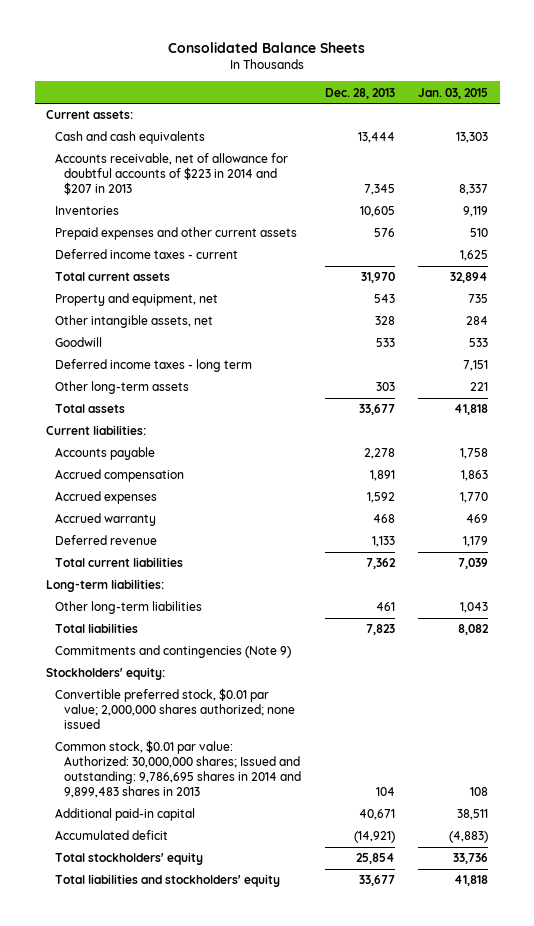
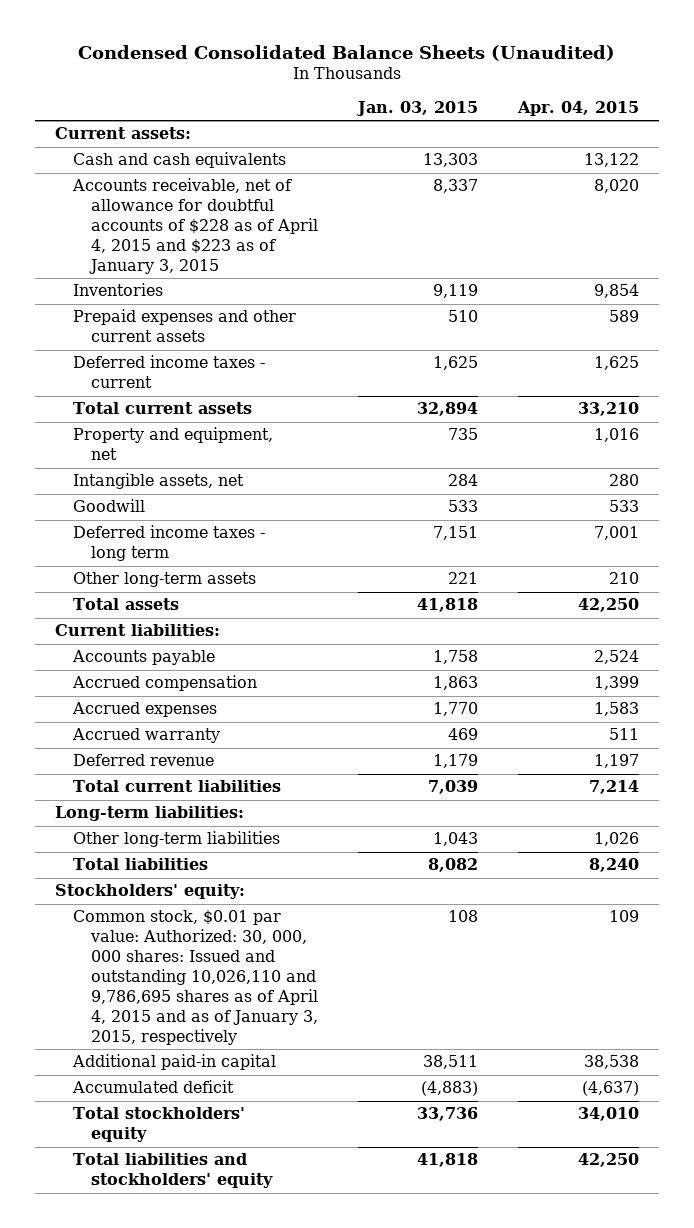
- Consolidated Balance Sheets
+ Condensed Consolidated Balance Sheets (Unaudited)
- | Dec. 28, 2013 | Jan. 03, 2015
+ | Jan. 03, 2015 | Apr. 04, 2015
- Accounts receivable, net of allowance for doubtful accounts of $223 in 2014 and $207 in 2013 | 7,345 | 8,337
+ Accounts receivable, net of allowance for doubtful accounts of $228 as of April 4, 2015 and $223 as of January 3, 2015 | 8,337 | 8,020
- Other intangible assets, net | 328 | 284
+ Intangible assets, net | 284 | 280
- Commitments and contingencies (Note 9)
- Convertible preferred stock, $0.01 par value; 2,000,000 shares authorized; none issued
- Common stock, $0.01 par value: Authorized: 30,000,000 shares; Issued and outstanding: 9,786,695 shares in 2014 and 9,899,483 shares in 2013 | 104 | 108
+ Common stock, $0.01 par value: Authorized: 30, 000, 000 shares: Issued and outstanding 10,026,110 and 9,786,695 shares as of April 4, 2015 and as of January 3, 2015, respectively | 108 | 109

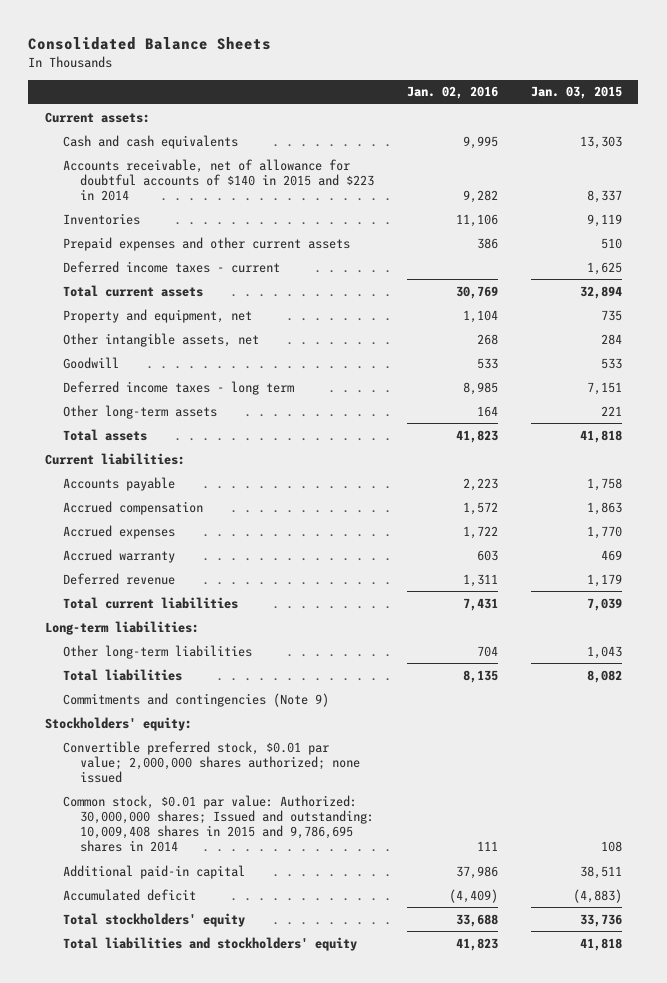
- Condensed Consolidated Balance Sheets (Unaudited)
+ Consolidated Balance Sheets
- | Jan. 03, 2015 | Apr. 04, 2015
+ | Jan. 02, 2016 | Jan. 03, 2015
- Accounts receivable, net of allowance for doubtful accounts of $228 as of April 4, 2015 and $223 as of January 3, 2015 | 8,337 | 8,020
+ Accounts receivable, net of allowance for doubtful accounts of $140 in 2015 and $223 in 2014 | 9,282 | 8,337
- Intangible assets, net | 284 | 280
+ Other intangible assets, net | 268 | 284
+ Commitments and contingencies (Note 9)
- Common stock, $0.01 par value: Authorized: 30, 000, 000 shares: Issued and outstanding 10,026,110 and 9,786,695 shares as of April 4, 2015 and as of January 3, 2015, respectively | 108 | 109
+ Convertible preferred stock, $0.01 par value; 2,000,000 shares authorized; none issued
+ Common stock, $0.01 par value: Authorized: 30,000,000 shares; Issued and outstanding: 10,009,408 shares in 2015 and 9,786,695 shares in 2014 | 111 | 108

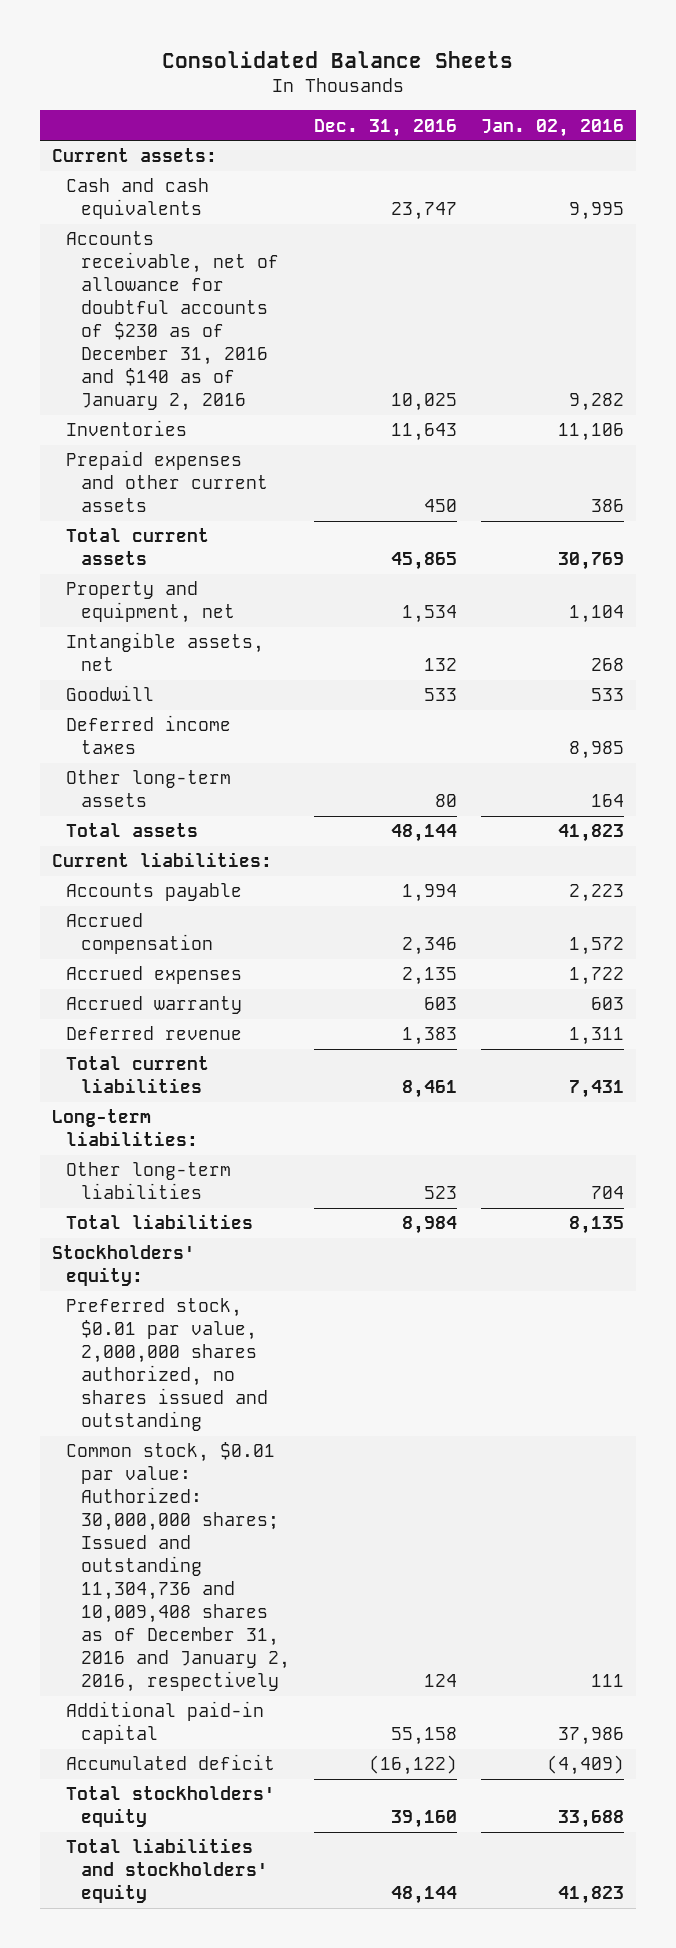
- | Jan. 02, 2016 | Jan. 03, 2015
+ | Dec. 31, 2016 | Jan. 02, 2016
- Accounts receivable, net of allowance for doubtful accounts of $140 in 2015 and $223 in 2014 | 9,282 | 8,337
+ Accounts receivable, net of allowance for doubtful accounts of $230 as of December 31, 2016 and $140 as of January 2, 2016 | 10,025 | 9,282
- Deferred income taxes - current | | 1,625
- Other intangible assets, net | 268 | 284
+ Intangible assets, net | 132 | 268
- Deferred income taxes - long term | 8,985 | 7,151
+ Deferred income taxes | | 8,985
- Commitments and contingencies (Note 9)
- Convertible preferred stock, $0.01 par value; 2,000,000 shares authorized; none issued
- Common stock, $0.01 par value: Authorized: 30,000,000 shares; Issued and outstanding: 10,009,408 shares in 2015 and 9,786,695 shares in 2014 | 111 | 108
+ Preferred stock, $0.01 par value, 2,000,000 shares authorized, no shares issued and outstanding
+ Common stock, $0.01 par value: Authorized: 30,000,000 shares; Issued and outstanding 11,304,736 and 10,009,408 shares as of December 31, 2016 and January 2, 2016, respectively | 124 | 111

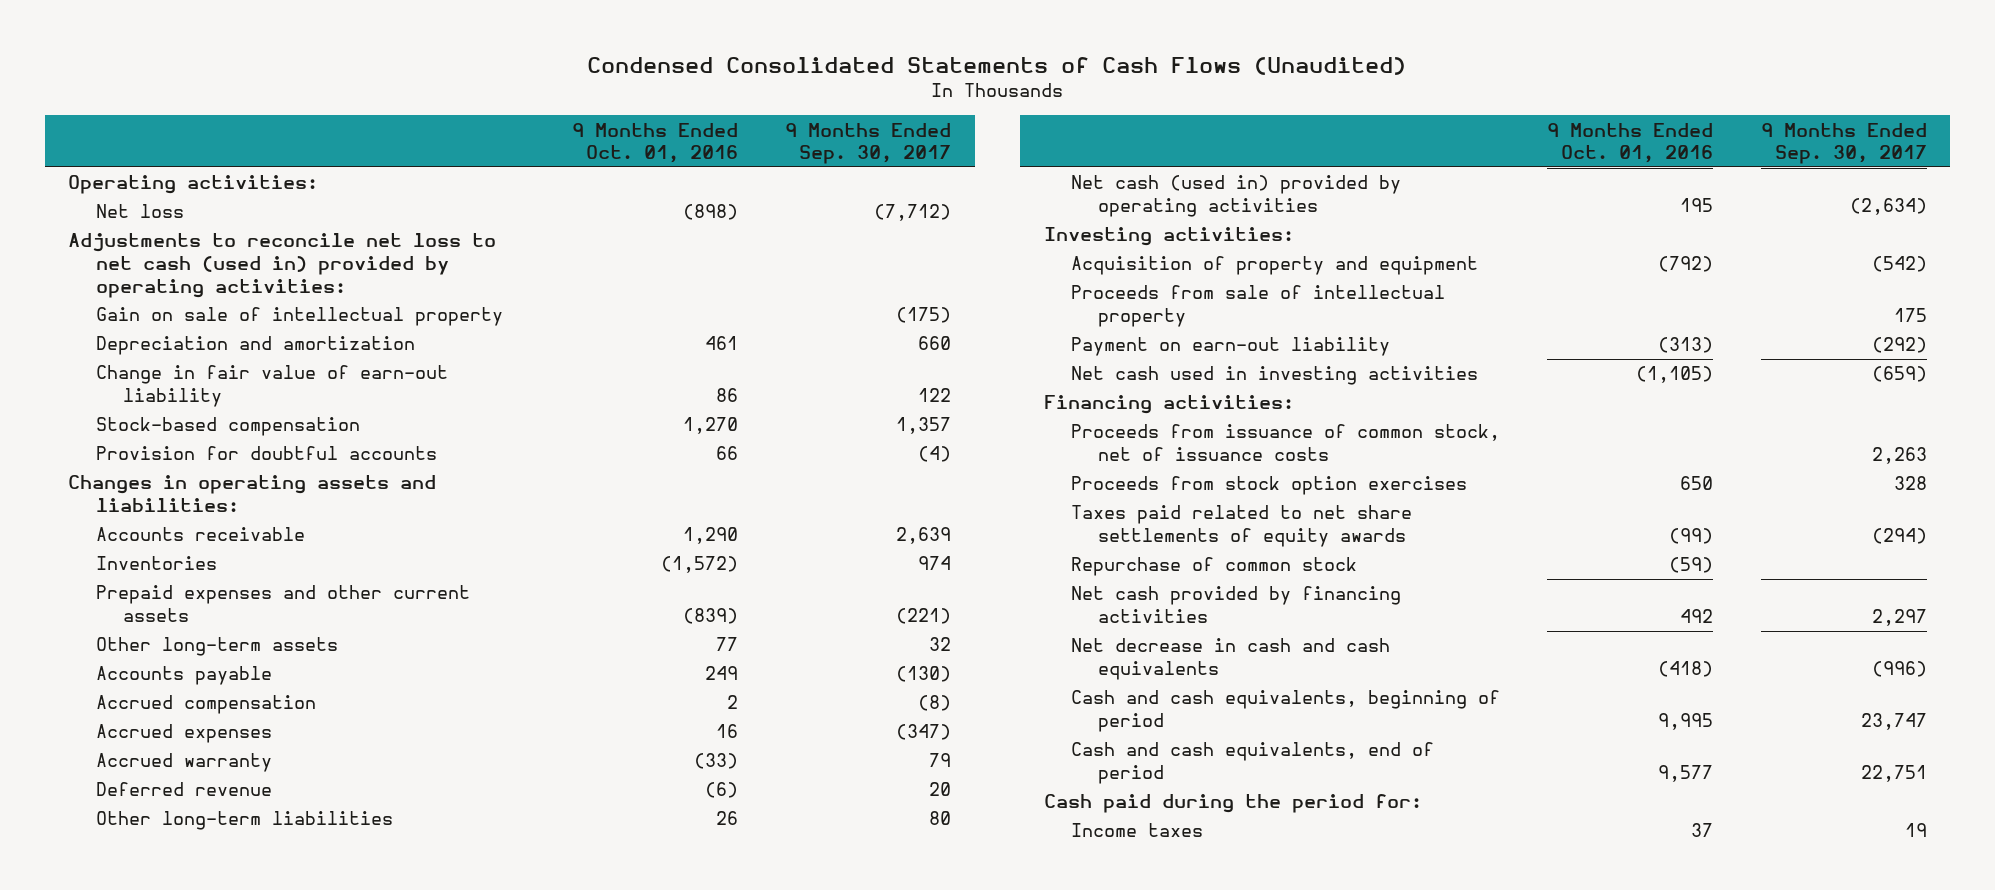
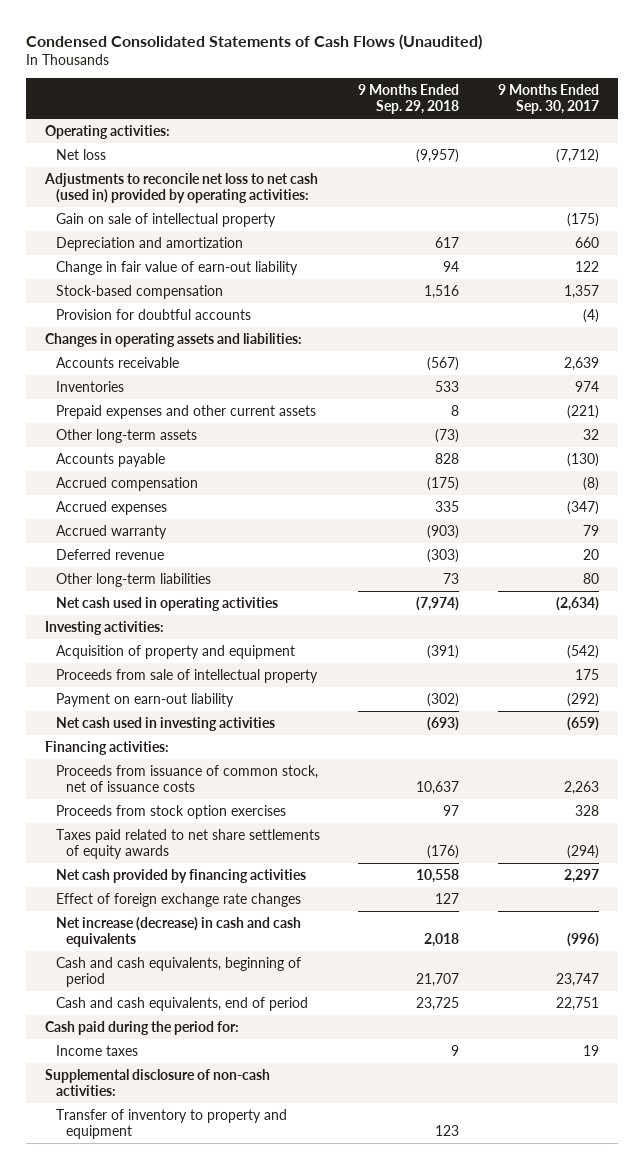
- | 9 Months Ended Oct. 01, 2016 | 9 Months Ended Sep. 30, 2017
+ | 9 Months Ended Sep. 29, 2018 | 9 Months Ended Sep. 30, 2017
- Net cash (used in) provided by operating activities | 195 | (2,634)
+ Net cash used in operating activities | (7,974) | (2,634)
- Repurchase of common stock | (59) |
- Net decrease in cash and cash equivalents | (418) | (996)
+ Effect of foreign exchange rate changes | 127 |
+ Net increase (decrease) in cash and cash equivalents | 2,018 | (996)
+ Supplemental disclosure of non-cash activities:
+ Transfer of inventory to property and equipment | 123 |

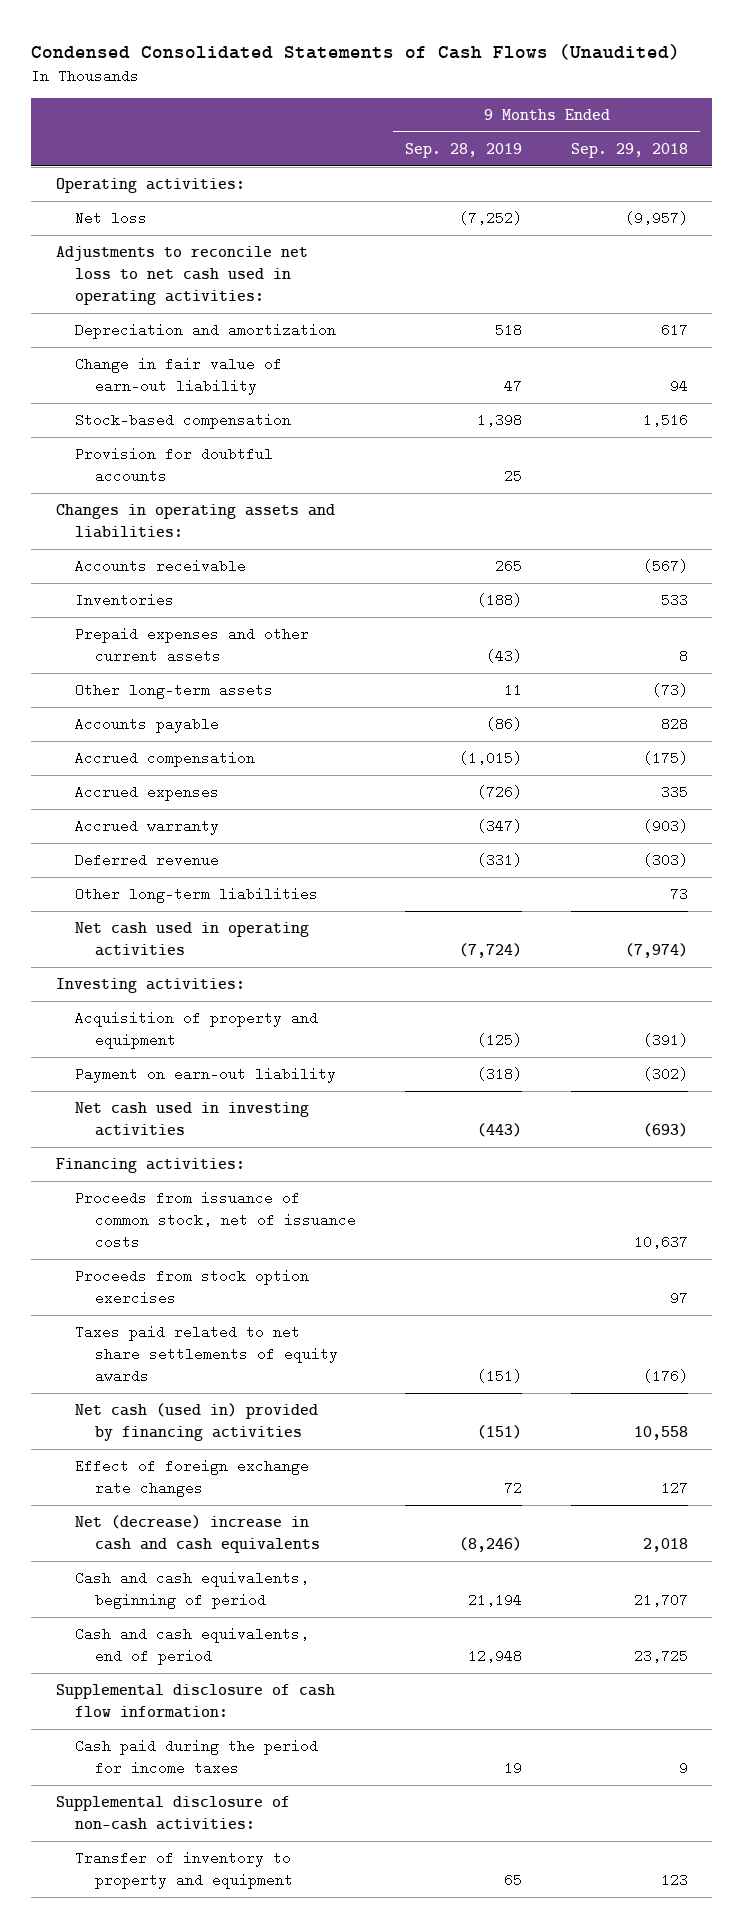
- | 9 Months Ended Sep. 29, 2018 | 9 Months Ended Sep. 30, 2017
+ | 9 Months Ended Sep. 28, 2019 | 9 Months Ended Sep. 29, 2018
- Adjustments to reconcile net loss to net cash (used in) provided by operating activities:
- Gain on sale of intellectual property | | (175)
+ Adjustments to reconcile net loss to net cash used in operating activities:
- Proceeds from sale of intellectual property | | 175
- Net cash provided by financing activities | 10,558 | 2,297
+ Net cash (used in) provided by financing activities | (151) | 10,558
- Net increase (decrease) in cash and cash equivalents | 2,018 | (996)
+ Net (decrease) increase in cash and cash equivalents | (8,246) | 2,018
- Cash paid during the period for:
- Income taxes | 9 | 19
+ Supplemental disclosure of cash flow information:
+ Cash paid during the period for income taxes | 19 | 9

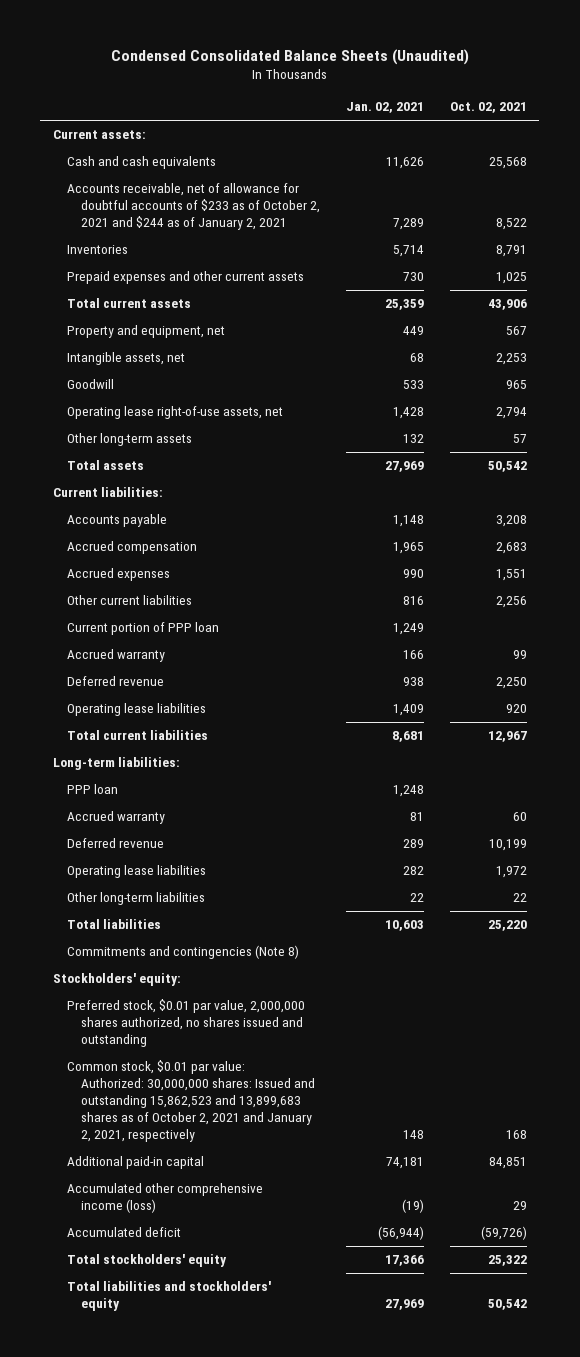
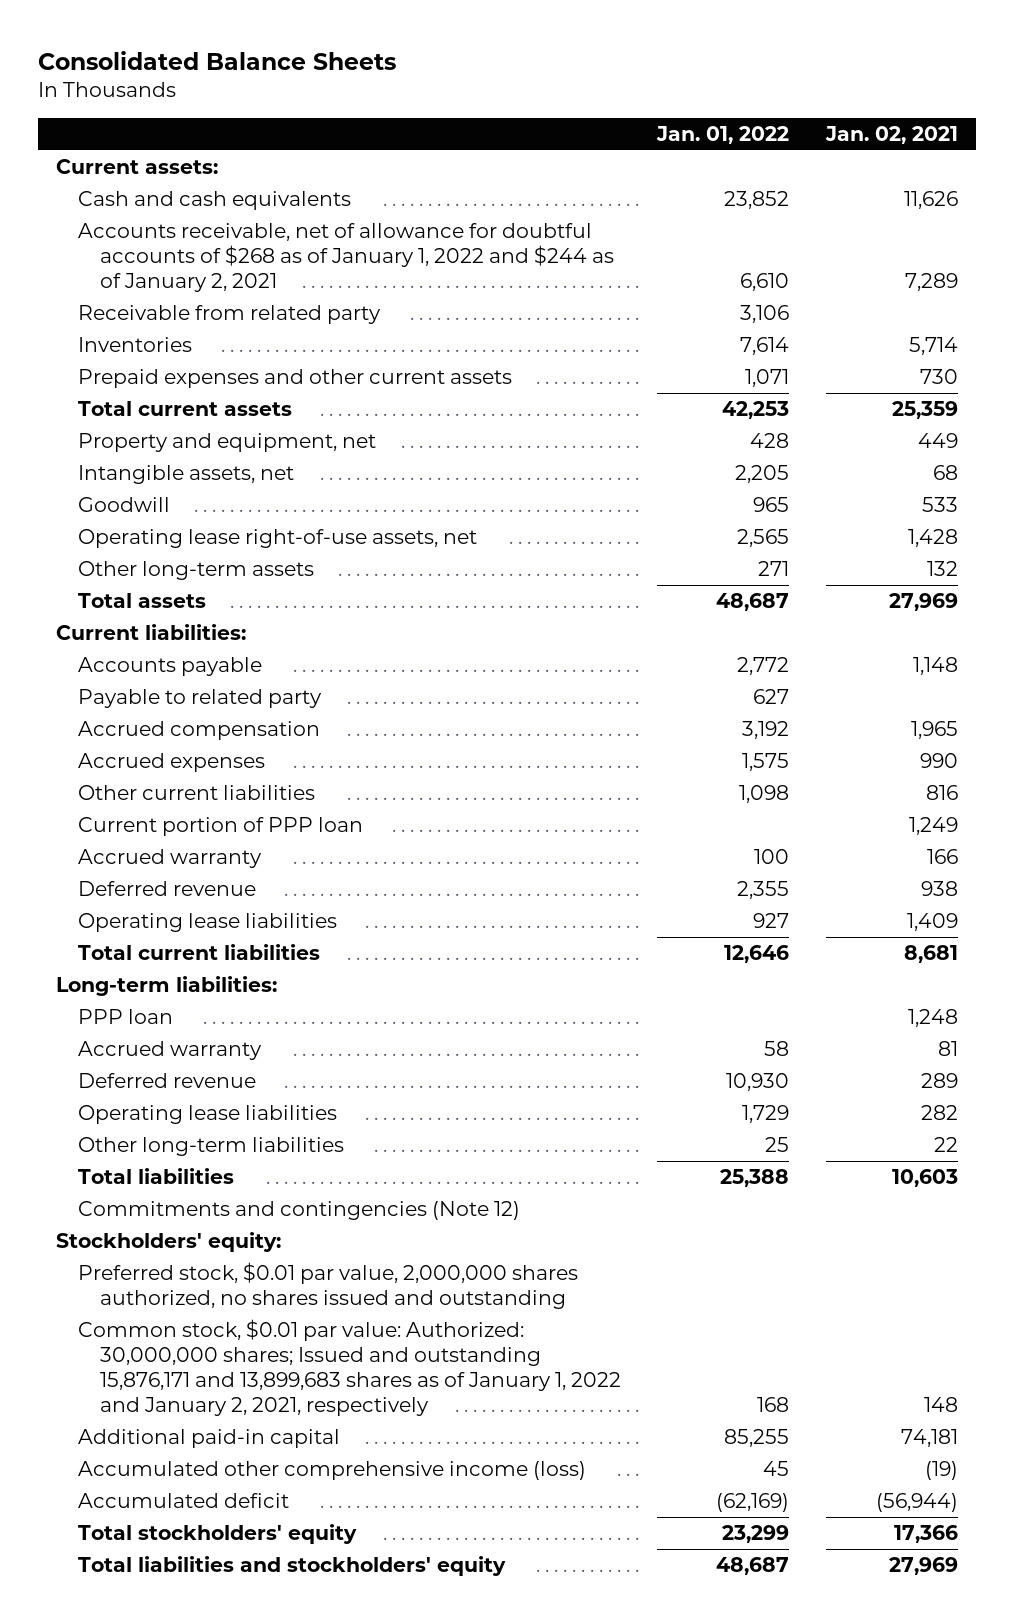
- Condensed Consolidated Balance Sheets (Unaudited)
+ Consolidated Balance Sheets
- | Jan. 02, 2021 | Oct. 02, 2021
+ | Jan. 01, 2022 | Jan. 02, 2021
- Accounts receivable, net of allowance for doubtful accounts of $233 as of October 2, 2021 and $244 as of January 2, 2021 | 7,289 | 8,522
+ Accounts receivable, net of allowance for doubtful accounts of $268 as of January 1, 2022 and $244 as of January 2, 2021 | 6,610 | 7,289
+ Receivable from related party | 3,106 |
+ Payable to related party | 627 |
- Commitments and contingencies (Note 8)
+ Commitments and contingencies (Note 12)
- Common stock, $0.01 par value: Authorized: 30,000,000 shares: Issued and outstanding 15,862,523 and 13,899,683 shares as of October 2, 2021 and January 2, 2021, respectively | 148 | 168
+ Common stock, $0.01 par value: Authorized: 30,000,000 shares; Issued and outstanding 15,876,171 and 13,899,683 shares as of January 1, 2022 and January 2, 2021, respectively | 168 | 148

